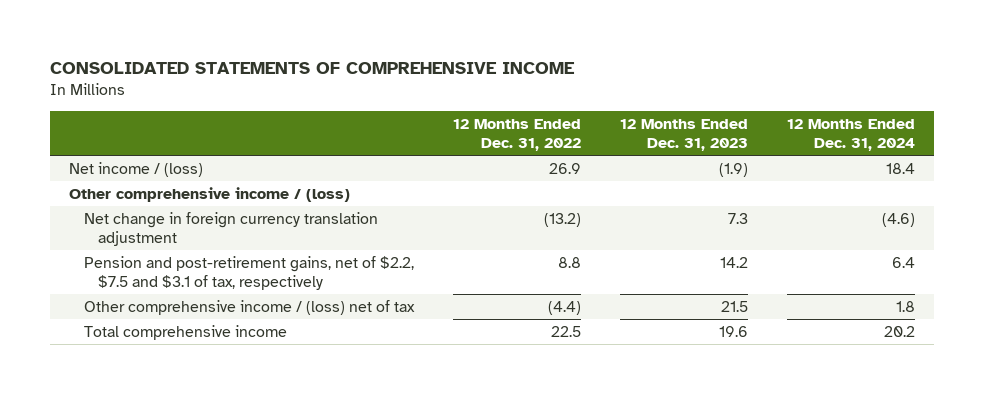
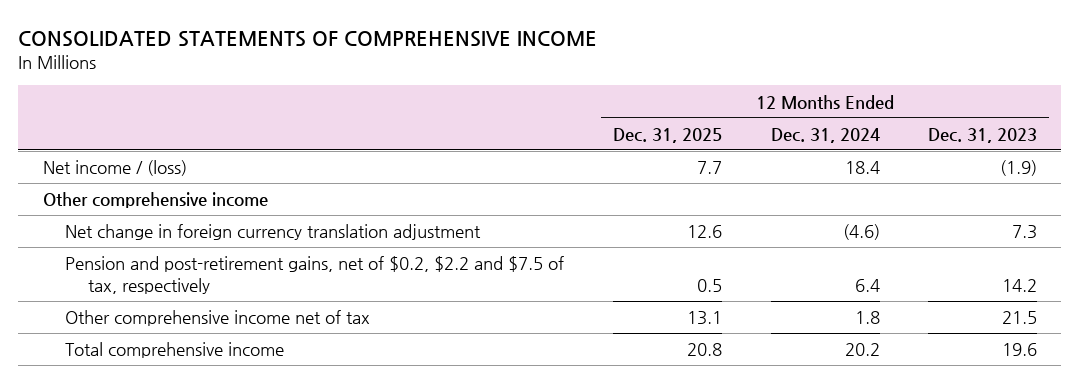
- | 12 Months Ended Dec. 31, 2022 | 12 Months Ended Dec. 31, 2023 | 12 Months Ended Dec. 31, 2024
+ | 12 Months Ended Dec. 31, 2025 | 12 Months Ended Dec. 31, 2024 | 12 Months Ended Dec. 31, 2023
- Other comprehensive income / (loss)
+ Other comprehensive income
- Pension and post-retirement gains, net of $2.2, $7.5 and $3.1 of tax, respectively | 8.8 | 14.2 | 6.4
- Other comprehensive income / (loss) net of tax | (4.4) | 21.5 | 1.8
+ Pension and post-retirement gains, net of $0.2, $2.2 and $7.5 of tax, respectively | 0.5 | 6.4 | 14.2
+ Other comprehensive income net of tax | 13.1 | 1.8 | 21.5

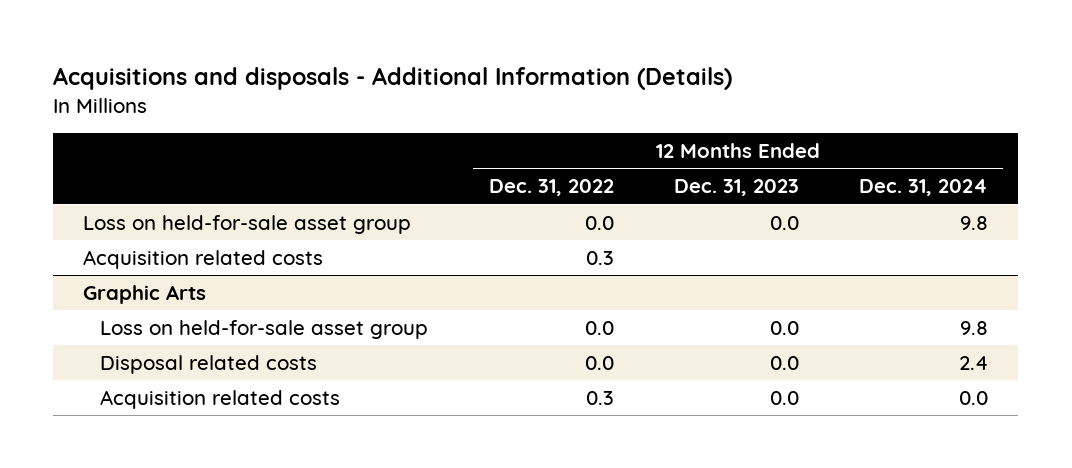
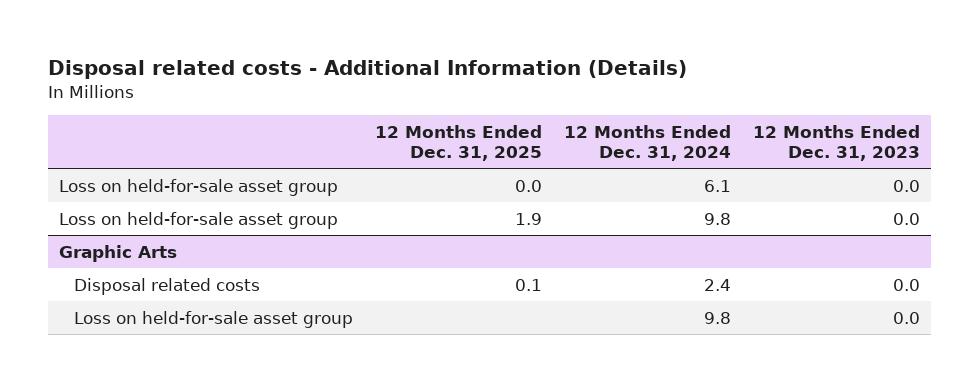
- Acquisitions and disposals - Additional Information (Details)
+ Disposal related costs - Additional Information (Details)
- | 12 Months Ended Dec. 31, 2022 | 12 Months Ended Dec. 31, 2023 | 12 Months Ended Dec. 31, 2024
+ | 12 Months Ended Dec. 31, 2025 | 12 Months Ended Dec. 31, 2024 | 12 Months Ended Dec. 31, 2023
+ Loss on held-for-sale asset group | 0.0 | 6.1 | 0.0
- Acquisition related costs | 0.3 | |
@ Graphic Arts
- Acquisition related costs | 0.3 | 0.0 | 0.0
moved down: Loss on held-for-sale asset group | | 9.8 | 0.0

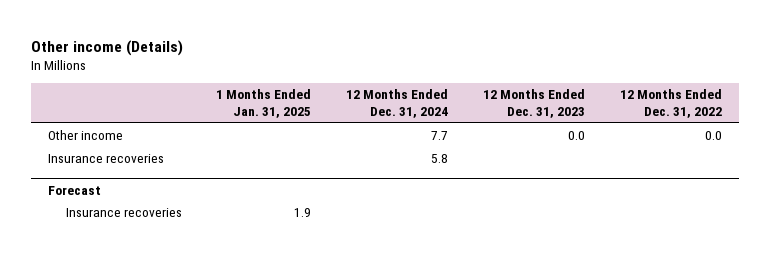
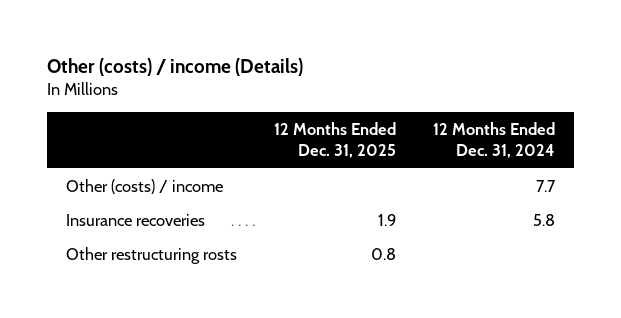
- Other income (Details)
+ Other (costs) / income (Details)
- | 1 Months Ended Jan. 31, 2025 | 12 Months Ended Dec. 31, 2024 | 12 Months Ended Dec. 31, 2023 | 12 Months Ended Dec. 31, 2022
+ | 12 Months Ended Dec. 31, 2025 | 12 Months Ended Dec. 31, 2024
- Other income | | 7.7 | 0.0 | 0.0
+ Other (costs) / income | | 7.7
- Forecast
- Insurance recoveries | 1.9 | | |
+ Other restructuring rosts | 0.8 |

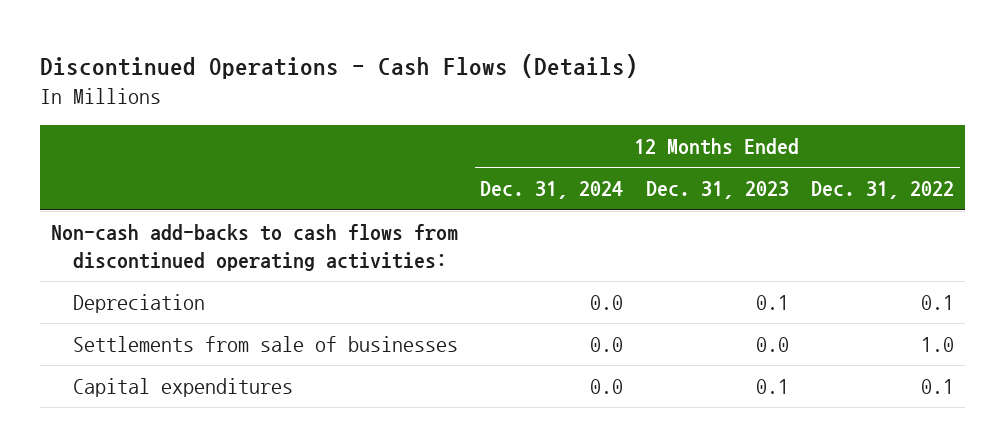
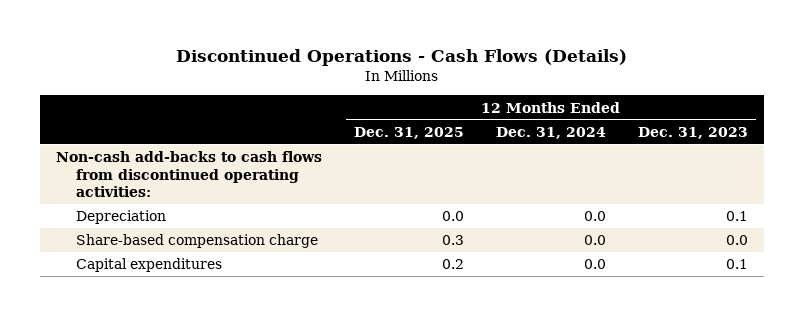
- | 12 Months Ended Dec. 31, 2024 | 12 Months Ended Dec. 31, 2023 | 12 Months Ended Dec. 31, 2022
+ | 12 Months Ended Dec. 31, 2025 | 12 Months Ended Dec. 31, 2024 | 12 Months Ended Dec. 31, 2023
- Settlements from sale of businesses | 0.0 | 0.0 | 1.0
+ Share-based compensation charge | 0.3 | 0.0 | 0.0

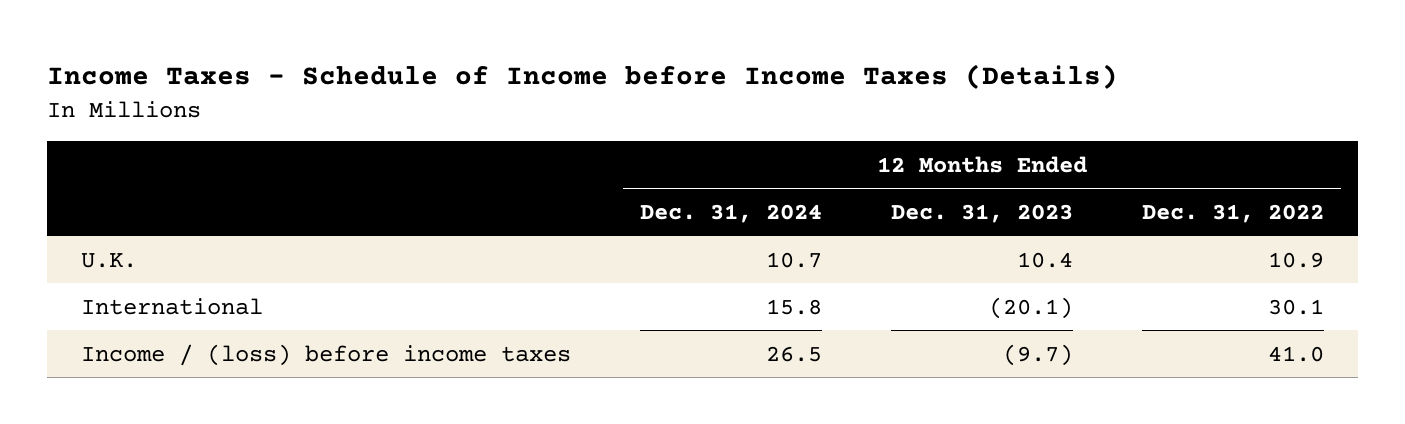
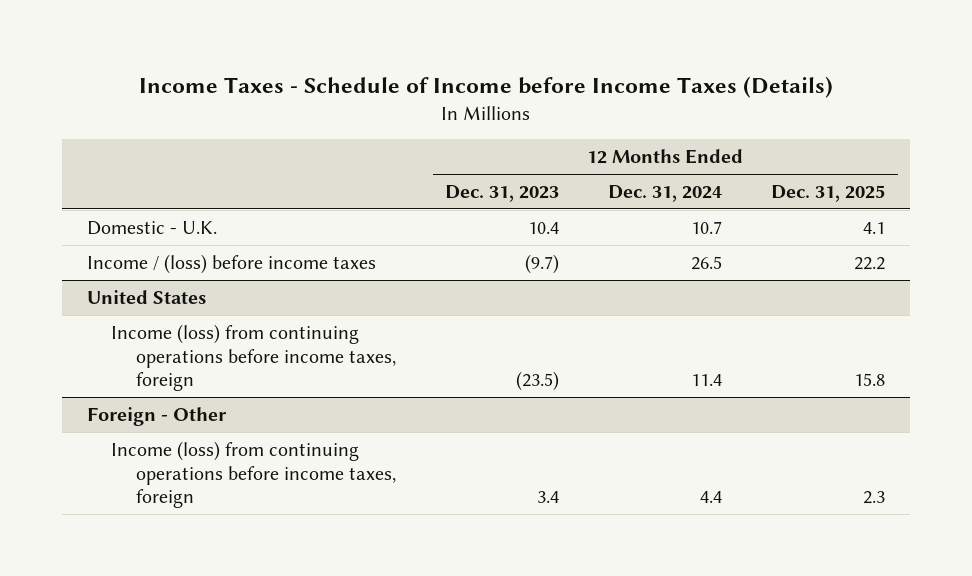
- | 12 Months Ended Dec. 31, 2024 | 12 Months Ended Dec. 31, 2023 | 12 Months Ended Dec. 31, 2022
+ | 12 Months Ended Dec. 31, 2023 | 12 Months Ended Dec. 31, 2024 | 12 Months Ended Dec. 31, 2025
- U.K. | 10.7 | 10.4 | 10.9
- International | 15.8 | (20.1) | 30.1
+ Domestic - U.K. | 10.4 | 10.7 | 4.1
+ United States
+ Income (loss) from continuing operations before income taxes, foreign | (23.5) | 11.4 | 15.8
+ Foreign - Other
+ Income (loss) from continuing operations before income taxes, foreign | 3.4 | 4.4 | 2.3

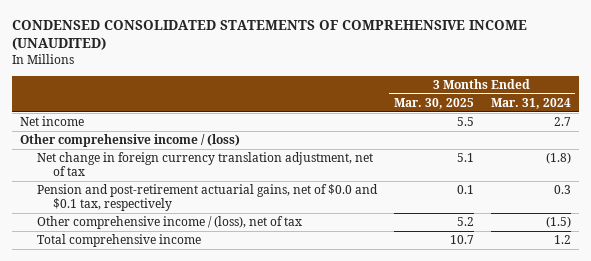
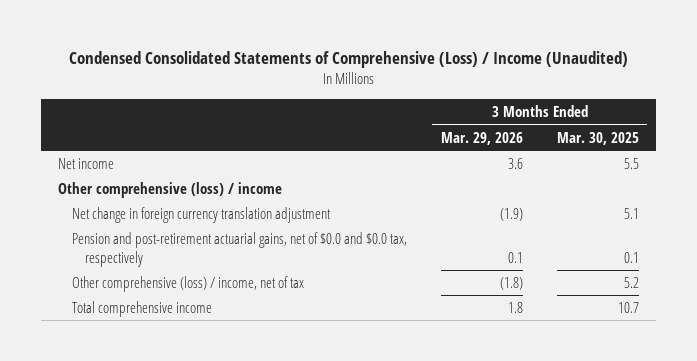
- CONDENSED CONSOLIDATED STATEMENTS OF COMPREHENSIVE INCOME (UNAUDITED)
+ Condensed Consolidated Statements of Comprehensive (Loss) / Income (Unaudited)
- | 3 Months Ended Mar. 30, 2025 | 3 Months Ended Mar. 31, 2024
+ | 3 Months Ended Mar. 29, 2026 | 3 Months Ended Mar. 30, 2025
- Other comprehensive income / (loss)
- Net change in foreign currency translation adjustment, net of tax | 5.1 | (1.8)
- Pension and post-retirement actuarial gains, net of $0.0 and $0.1 tax, respectively | 0.1 | 0.3
- Other comprehensive income / (loss), net of tax | 5.2 | (1.5)
+ Other comprehensive (loss) / income
+ Net change in foreign currency translation adjustment | (1.9) | 5.1
+ Pension and post-retirement actuarial gains, net of $0.0 and $0.0 tax, respectively | 0.1 | 0.1
+ Other comprehensive (loss) / income, net of tax | (1.8) | 5.2

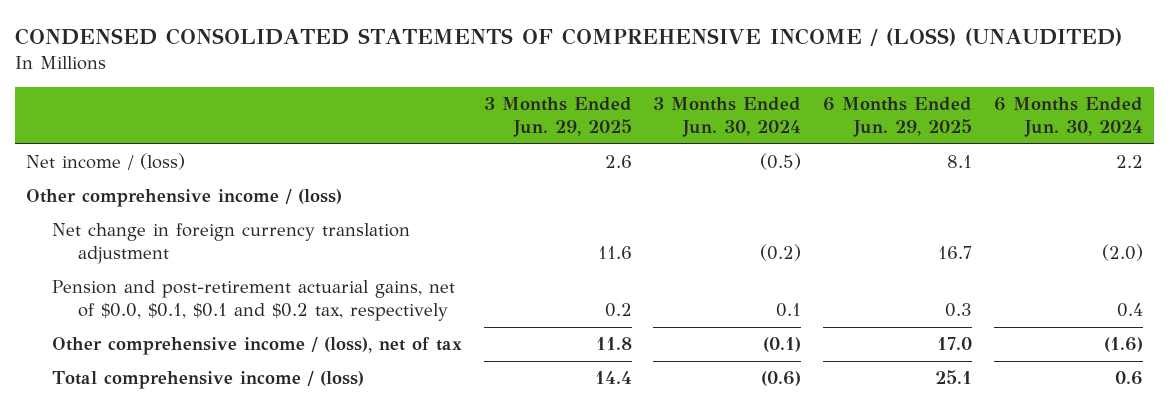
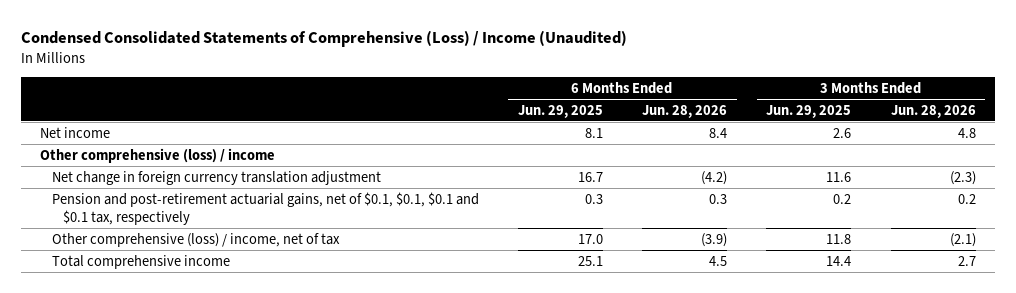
- CONDENSED CONSOLIDATED STATEMENTS OF COMPREHENSIVE INCOME / (LOSS) (UNAUDITED)
+ Condensed Consolidated Statements of Comprehensive (Loss) / Income (Unaudited)
- | 3 Months Ended Jun. 29, 2025 | 3 Months Ended Jun. 30, 2024 | 6 Months Ended Jun. 29, 2025 | 6 Months Ended Jun. 30, 2024
+ | 6 Months Ended Jun. 29, 2025 | 6 Months Ended Jun. 28, 2026 | 3 Months Ended Jun. 29, 2025 | 3 Months Ended Jun. 28, 2026
- Net income / (loss) | 2.6 | (0.5) | 8.1 | 2.2
- Other comprehensive income / (loss)
+ Net income | 8.1 | 8.4 | 2.6 | 4.8
+ Other comprehensive (loss) / income
- Pension and post-retirement actuarial gains, net of $0.0, $0.1, $0.1 and $0.2 tax, respectively | 0.2 | 0.1 | 0.3 | 0.4
- Other comprehensive income / (loss), net of tax | 11.8 | (0.1) | 17.0 | (1.6)
- Total comprehensive income / (loss) | 14.4 | (0.6) | 25.1 | 0.6
+ Pension and post-retirement actuarial gains, net of $0.1, $0.1, $0.1 and $0.1 tax, respectively | 0.3 | 0.3 | 0.2 | 0.2
+ Other comprehensive (loss) / income, net of tax | 17.0 | (3.9) | 11.8 | (2.1)
+ Total comprehensive income | 25.1 | 4.5 | 14.4 | 2.7

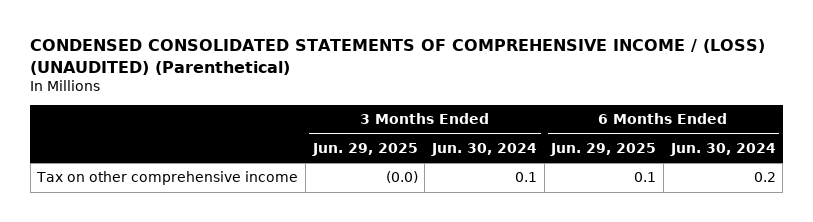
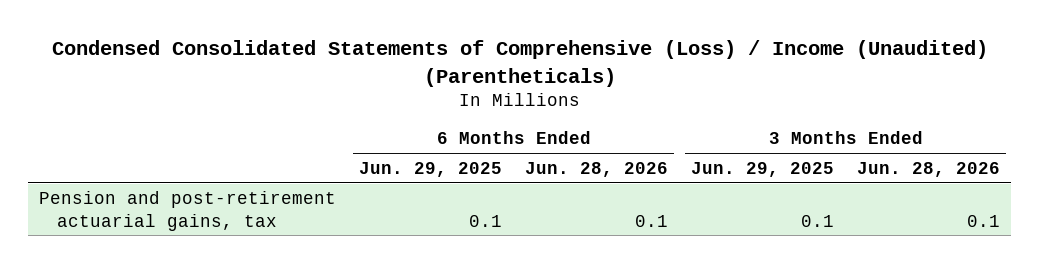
- CONDENSED CONSOLIDATED STATEMENTS OF COMPREHENSIVE INCOME / (LOSS) (UNAUDITED) (Parenthetical)
+ Condensed Consolidated Statements of Comprehensive (Loss) / Income (Unaudited) (Parentheticals)
- | 3 Months Ended Jun. 29, 2025 | 3 Months Ended Jun. 30, 2024 | 6 Months Ended Jun. 29, 2025 | 6 Months Ended Jun. 30, 2024
+ | 6 Months Ended Jun. 29, 2025 | 6 Months Ended Jun. 28, 2026 | 3 Months Ended Jun. 29, 2025 | 3 Months Ended Jun. 28, 2026
- Tax on other comprehensive income | (0.0) | 0.1 | 0.1 | 0.2
+ Pension and post-retirement actuarial gains, tax | 0.1 | 0.1 | 0.1 | 0.1

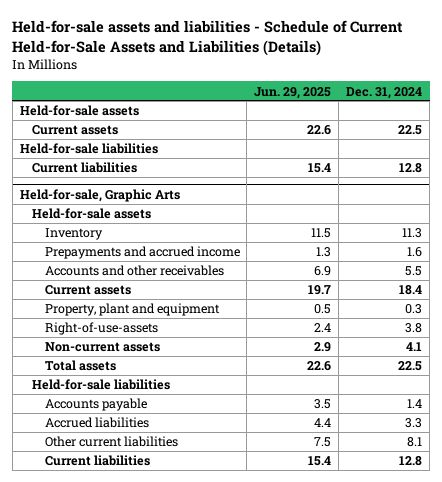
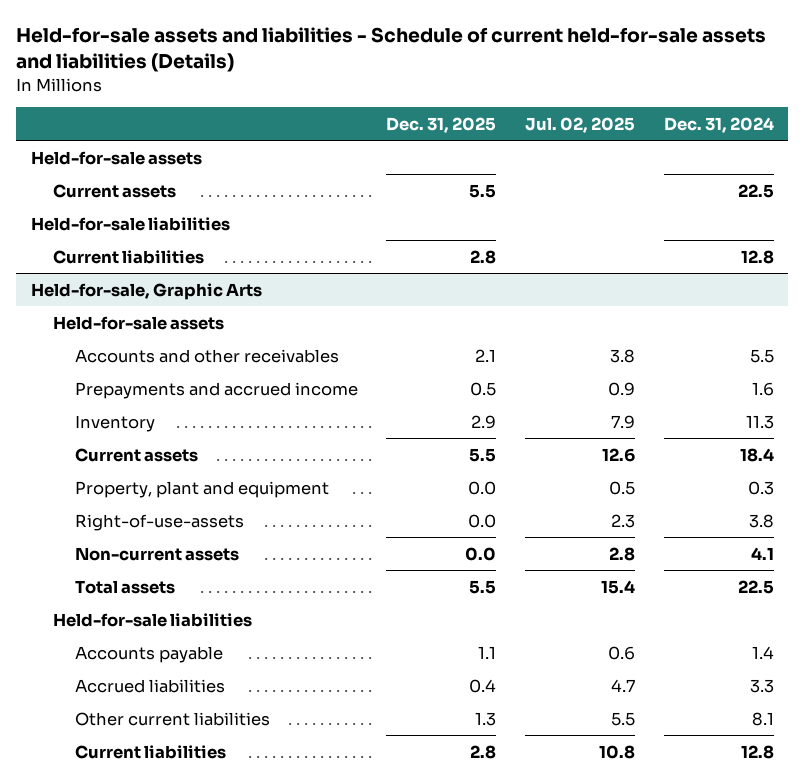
- Held-for-sale assets and liabilities - Schedule of Current Held-for-Sale Assets and Liabilities (Details)
+ Held-for-sale assets and liabilities - Schedule of current held-for-sale assets and liabilities (Details)
- | Jun. 29, 2025 | Dec. 31, 2024
+ | Dec. 31, 2025 | Jul. 02, 2025 | Dec. 31, 2024
@ Held-for-sale, Graphic Arts
moved down: Prepayments and accrued income | 0.5 | 0.9 | 1.6
moved down: Inventory | 2.9 | 7.9 | 11.3

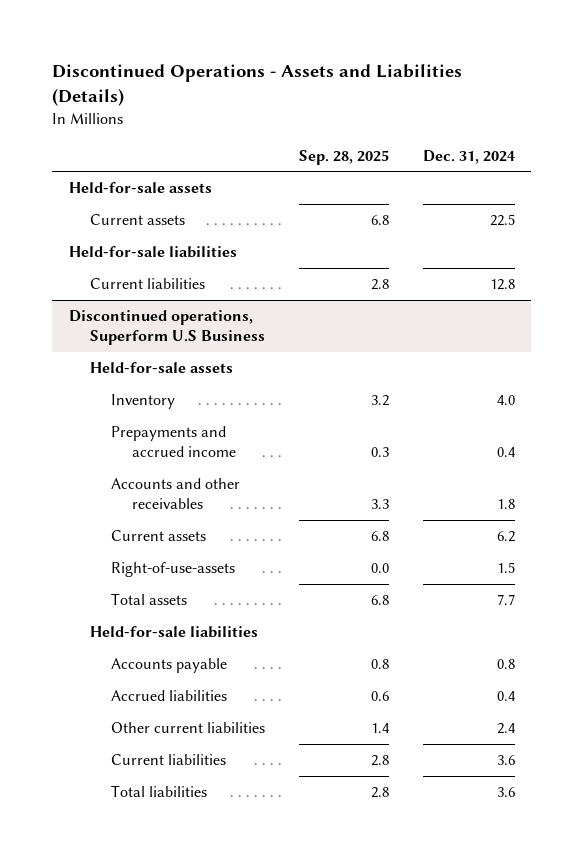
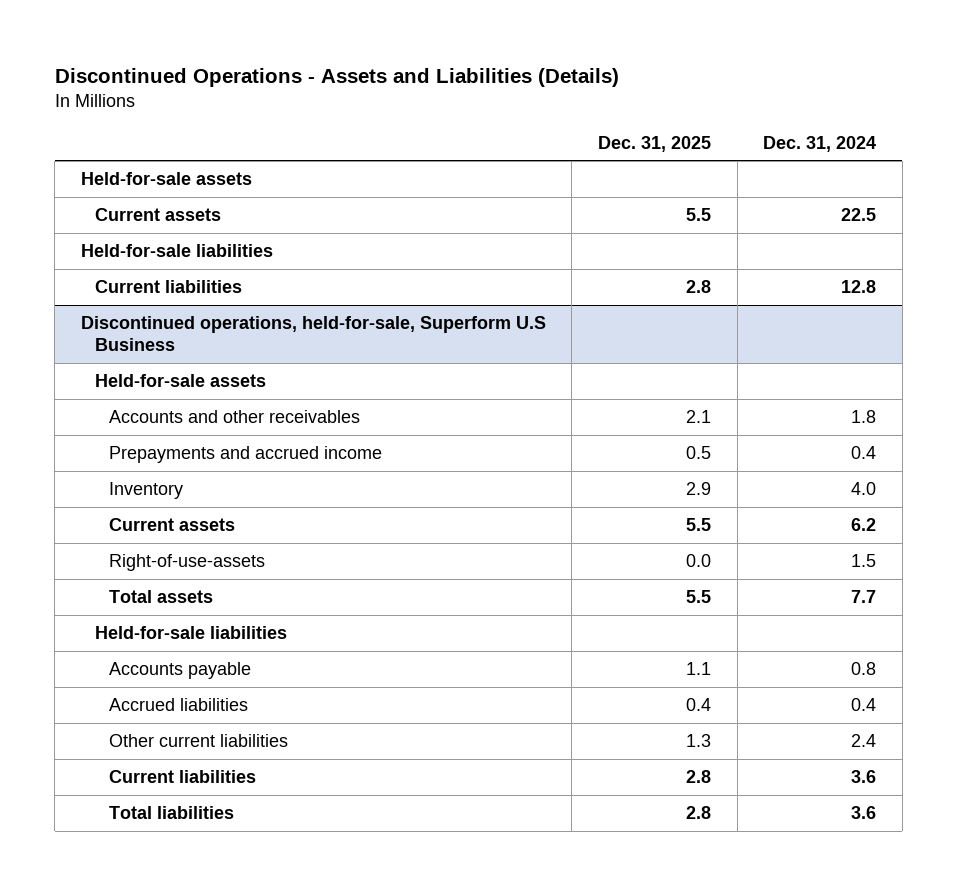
- | Sep. 28, 2025 | Dec. 31, 2024
+ | Dec. 31, 2025 | Dec. 31, 2024
- Discontinued operations, Superform U.S Business
+ Discontinued operations, held-for-sale, Superform U.S Business
- Inventory | 3.2 | 4.0
- Prepayments and accrued income | 0.3 | 0.4
+ Prepayments and accrued income | 0.5 | 0.4
+ Inventory | 2.9 | 4.0

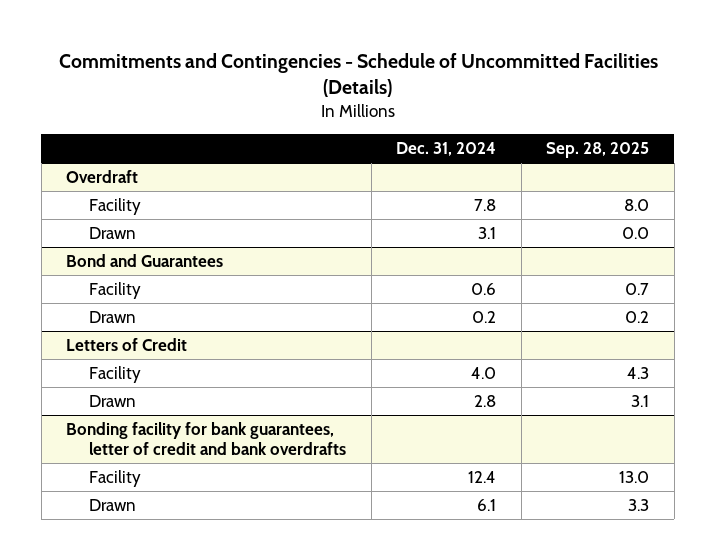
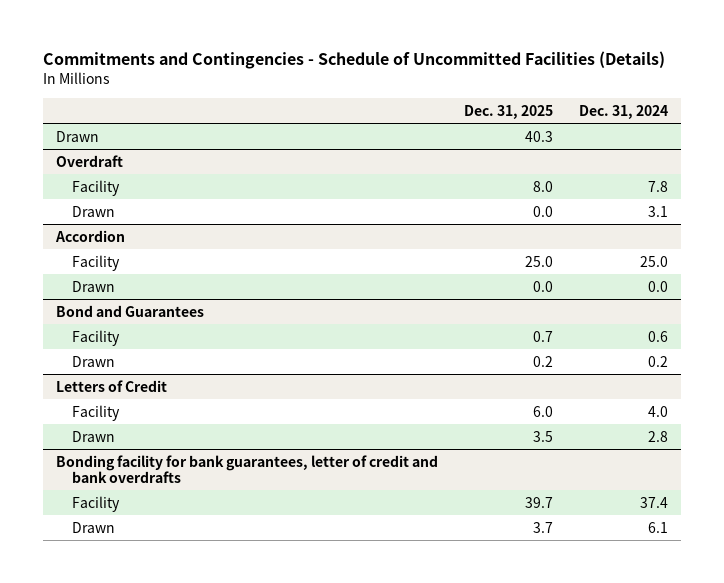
- | Dec. 31, 2024 | Sep. 28, 2025
+ | Dec. 31, 2025 | Dec. 31, 2024
+ Drawn | 40.3 |
+ Accordion
+ Facility | 25.0 | 25.0
+ Drawn | 0.0 | 0.0
@ Bonding facility for bank guarantees, letter of credit and bank overdrafts
- Facility | 12.4 | 13.0
+ Facility | 39.7 | 37.4

